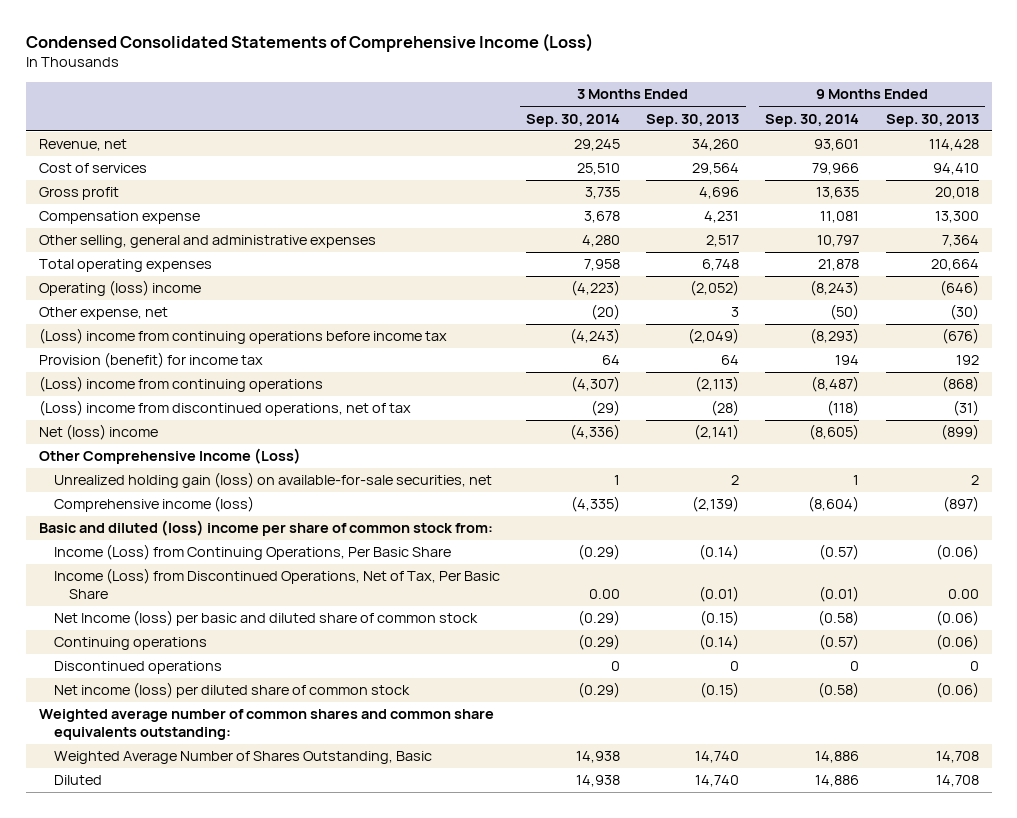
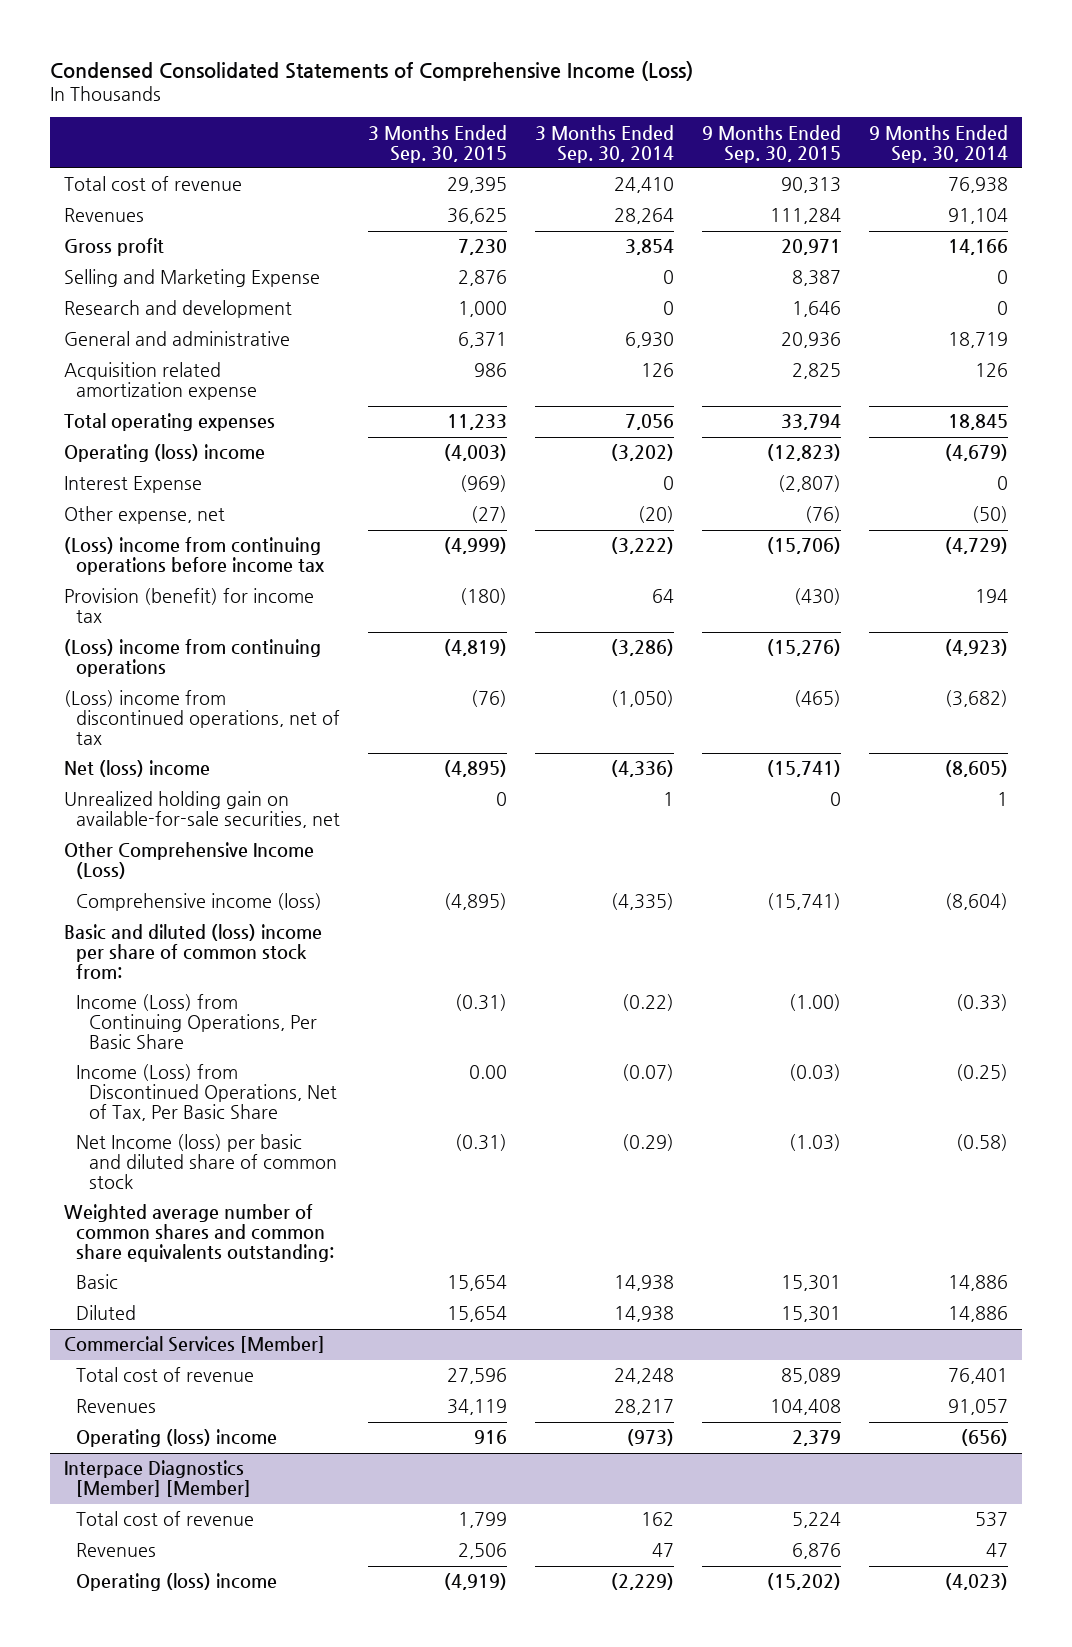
- | 3 Months Ended Sep. 30, 2014 | 3 Months Ended Sep. 30, 2013 | 9 Months Ended Sep. 30, 2014 | 9 Months Ended Sep. 30, 2013
+ | 3 Months Ended Sep. 30, 2015 | 3 Months Ended Sep. 30, 2014 | 9 Months Ended Sep. 30, 2015 | 9 Months Ended Sep. 30, 2014
- Revenue, net | 29,245 | 34,260 | 93,601 | 114,428
- Cost of services | 25,510 | 29,564 | 79,966 | 94,410
- Gross profit | 3,735 | 4,696 | 13,635 | 20,018
- Compensation expense | 3,678 | 4,231 | 11,081 | 13,300
- Other selling, general and administrative expenses | 4,280 | 2,517 | 10,797 | 7,364
- Total operating expenses | 7,958 | 6,748 | 21,878 | 20,664
- Operating (loss) income | (4,223) | (2,052) | (8,243) | (646)
+ Total cost of revenue | 29,395 | 24,410 | 90,313 | 76,938
+ Revenues | 36,625 | 28,264 | 111,284 | 91,104
+ Gross profit | 7,230 | 3,854 | 20,971 | 14,166
+ Selling and Marketing Expense | 2,876 | 0 | 8,387 | 0
+ Research and development | 1,000 | 0 | 1,646 | 0
+ General and administrative | 6,371 | 6,930 | 20,936 | 18,719
+ Acquisition related amortization expense | 986 | 126 | 2,825 | 126
+ Total operating expenses | 11,233 | 7,056 | 33,794 | 18,845
+ Operating (loss) income | (4,003) | (3,202) | (12,823) | (4,679)
+ Interest Expense | (969) | 0 | (2,807) | 0
- (Loss) income from continuing operations before income tax | (4,243) | (2,049) | (8,293) | (676)
+ (Loss) income from continuing operations before income tax | (4,999) | (3,222) | (15,706) | (4,729)
- (Loss) income from continuing operations | (4,307) | (2,113) | (8,487) | (868)
- (Loss) income from discontinued operations, net of tax | (29) | (28) | (118) | (31)
+ (Loss) income from continuing operations | (4,819) | (3,286) | (15,276) | (4,923)
+ (Loss) income from discontinued operations, net of tax | (76) | (1,050) | (465) | (3,682)
+ Unrealized holding gain on available-for-sale securities, net | 0 | 1 | 0 | 1
- Unrealized holding gain (loss) on available-for-sale securities, net | 1 | 2 | 1 | 2
- Income (Loss) from Continuing Operations, Per Basic Share | (0.29) | (0.14) | (0.57) | (0.06)
- Income (Loss) from Discontinued Operations, Net of Tax, Per Basic Share | 0.00 | (0.01) | (0.01) | 0.00
+ Income (Loss) from Continuing Operations, Per Basic Share | (0.31) | (0.22) | (1.00) | (0.33)
+ Income (Loss) from Discontinued Operations, Net of Tax, Per Basic Share | 0.00 | (0.07) | (0.03) | (0.25)
- Continuing operations | (0.29) | (0.14) | (0.57) | (0.06)
- Discontinued operations | 0 | 0 | 0 | 0
- Net income (loss) per diluted share of common stock | (0.29) | (0.15) | (0.58) | (0.06)
- Weighted Average Number of Shares Outstanding, Basic | 14,938 | 14,740 | 14,886 | 14,708
+ Basic | 15,654 | 14,938 | 15,301 | 14,886
+ Commercial Services [Member]
+ Total cost of revenue | 27,596 | 24,248 | 85,089 | 76,401
+ Revenues | 34,119 | 28,217 | 104,408 | 91,057
+ Operating (loss) income | 916 | (973) | 2,379 | (656)
+ Interpace Diagnostics [Member] [Member]
+ Total cost of revenue | 1,799 | 162 | 5,224 | 537
+ Revenues | 2,506 | 47 | 6,876 | 47
+ Operating (loss) income | (4,919) | (2,229) | (15,202) | (4,023)

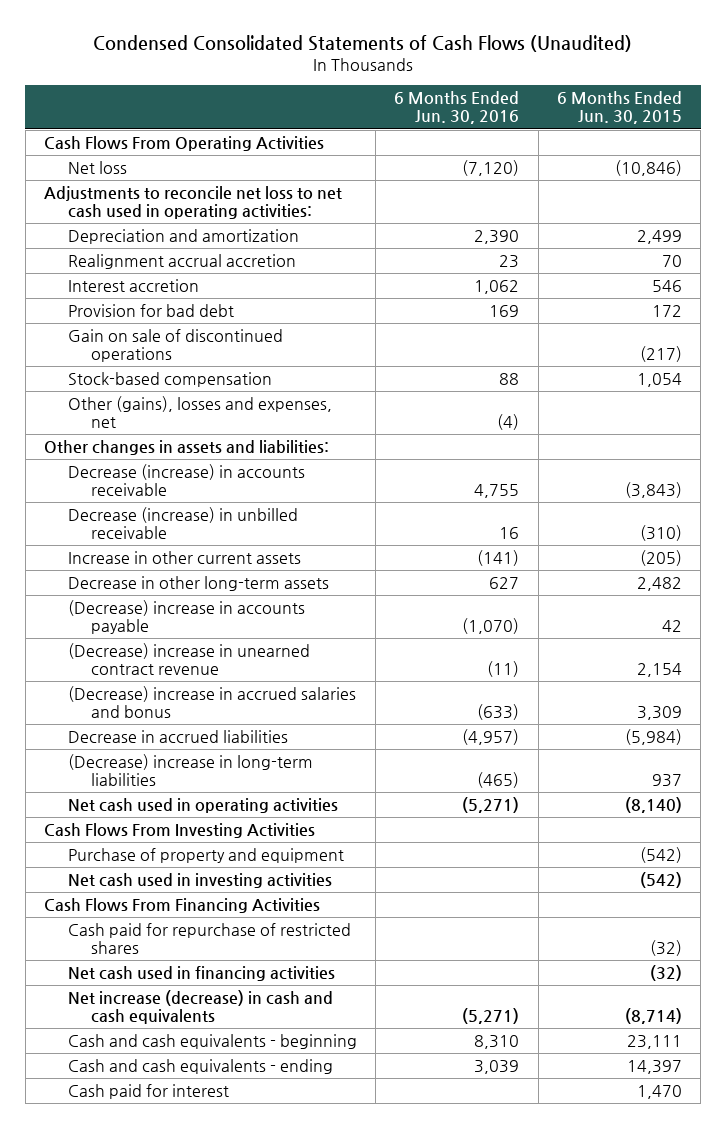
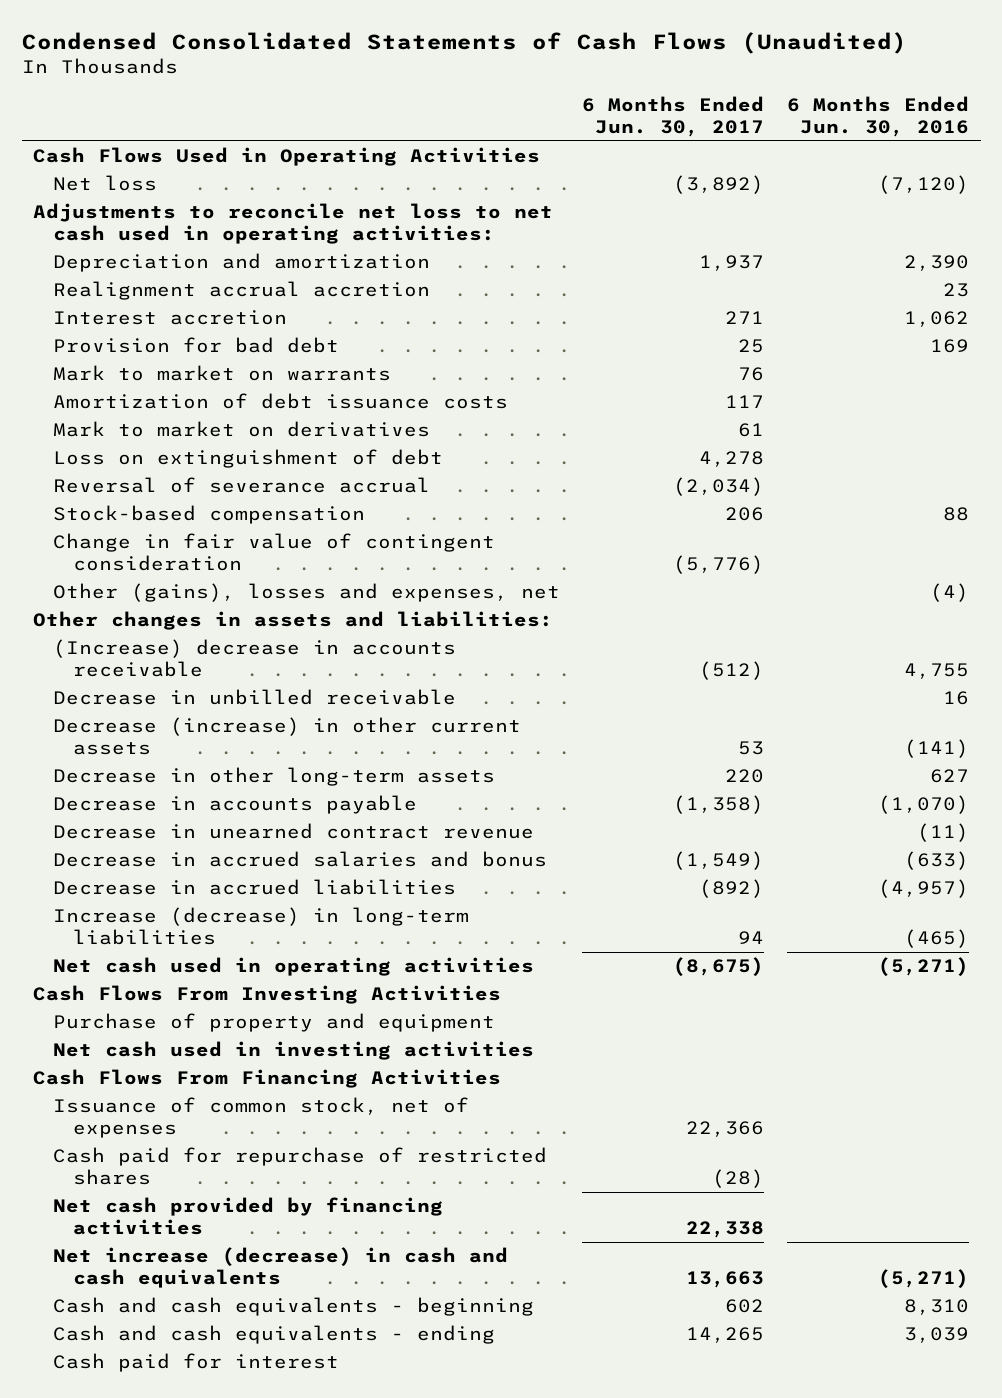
- | 6 Months Ended Jun. 30, 2016 | 6 Months Ended Jun. 30, 2015
+ | 6 Months Ended Jun. 30, 2017 | 6 Months Ended Jun. 30, 2016
- Cash Flows From Operating Activities
+ Cash Flows Used in Operating Activities
- Gain on sale of discontinued operations | | (217)
+ Mark to market on warrants | 76 |
+ Amortization of debt issuance costs | 117 |
+ Mark to market on derivatives | 61 |
+ Loss on extinguishment of debt | 4,278 |
+ Reversal of severance accrual | (2,034) |
+ Change in fair value of contingent consideration | (5,776) |
- Decrease (increase) in accounts receivable | 4,755 | (3,843)
- Decrease (increase) in unbilled receivable | 16 | (310)
- Increase in other current assets | (141) | (205)
+ (Increase) decrease in accounts receivable | (512) | 4,755
+ Decrease in unbilled receivable | | 16
+ Decrease (increase) in other current assets | 53 | (141)
- (Decrease) increase in accounts payable | (1,070) | 42
- (Decrease) increase in unearned contract revenue | (11) | 2,154
- (Decrease) increase in accrued salaries and bonus | (633) | 3,309
+ Decrease in accounts payable | (1,358) | (1,070)
+ Decrease in unearned contract revenue | | (11)
+ Decrease in accrued salaries and bonus | (1,549) | (633)
- (Decrease) increase in long-term liabilities | (465) | 937
+ Increase (decrease) in long-term liabilities | 94 | (465)
+ Issuance of common stock, net of expenses | 22,366 |
- Net cash used in financing activities | | (32)
+ Net cash provided by financing activities | 22,338 |

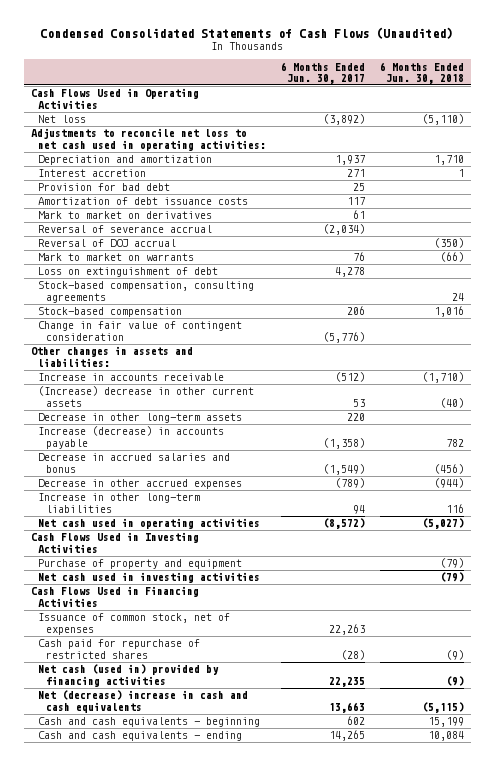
- | 6 Months Ended Jun. 30, 2017 | 6 Months Ended Jun. 30, 2016
+ | 6 Months Ended Jun. 30, 2017 | 6 Months Ended Jun. 30, 2018
- Realignment accrual accretion | | 23
+ Reversal of DOJ accrual | | (350)
moved down: Mark to market on warrants | 76 | (66)
moved down: Loss on extinguishment of debt | 4,278 |
+ Stock-based compensation, consulting agreements | | 24
- Other (gains), losses and expenses, net | | (4)
- (Increase) decrease in accounts receivable | (512) | 4,755
- Decrease in unbilled receivable | | 16
- Decrease (increase) in other current assets | 53 | (141)
+ Increase in accounts receivable | (512) | (1,710)
+ (Increase) decrease in other current assets | 53 | (40)
- Decrease in accounts payable | (1,358) | (1,070)
- Decrease in unearned contract revenue | | (11)
+ Increase (decrease) in accounts payable | (1,358) | 782
- Decrease in accrued liabilities | (892) | (4,957)
- Increase (decrease) in long-term liabilities | 94 | (465)
- Net cash used in operating activities | (8,675) | (5,271)
- Cash Flows From Investing Activities
+ Decrease in other accrued expenses | (789) | (944)
+ Increase in other long-term liabilities | 94 | 116
+ Net cash used in operating activities | (8,572) | (5,027)
+ Cash Flows Used in Investing Activities
- Cash Flows From Financing Activities
- Issuance of common stock, net of expenses | 22,366 |
+ Cash Flows Used in Financing Activities
+ Issuance of common stock, net of expenses | 22,263 |
- Net cash provided by financing activities | 22,338 |
- Net increase (decrease) in cash and cash equivalents | 13,663 | (5,271)
+ Net cash (used in) provided by financing activities | 22,235 | (9)
+ Net (decrease) increase in cash and cash equivalents | 13,663 | (5,115)
- Cash paid for interest

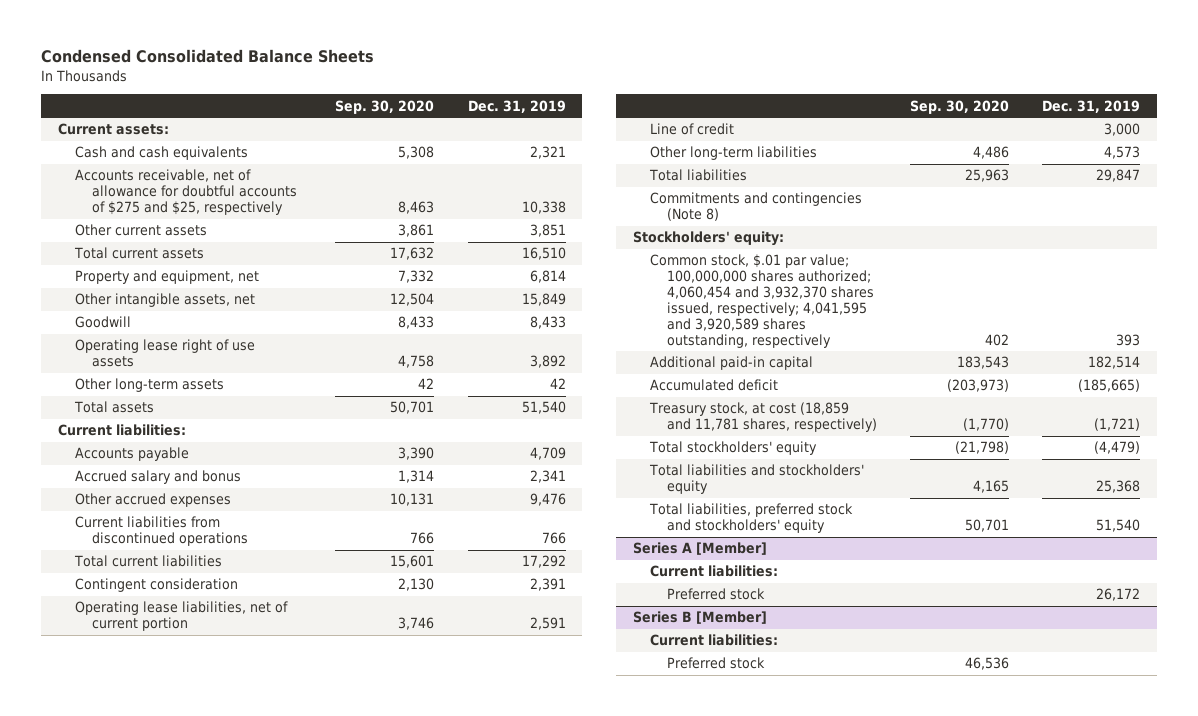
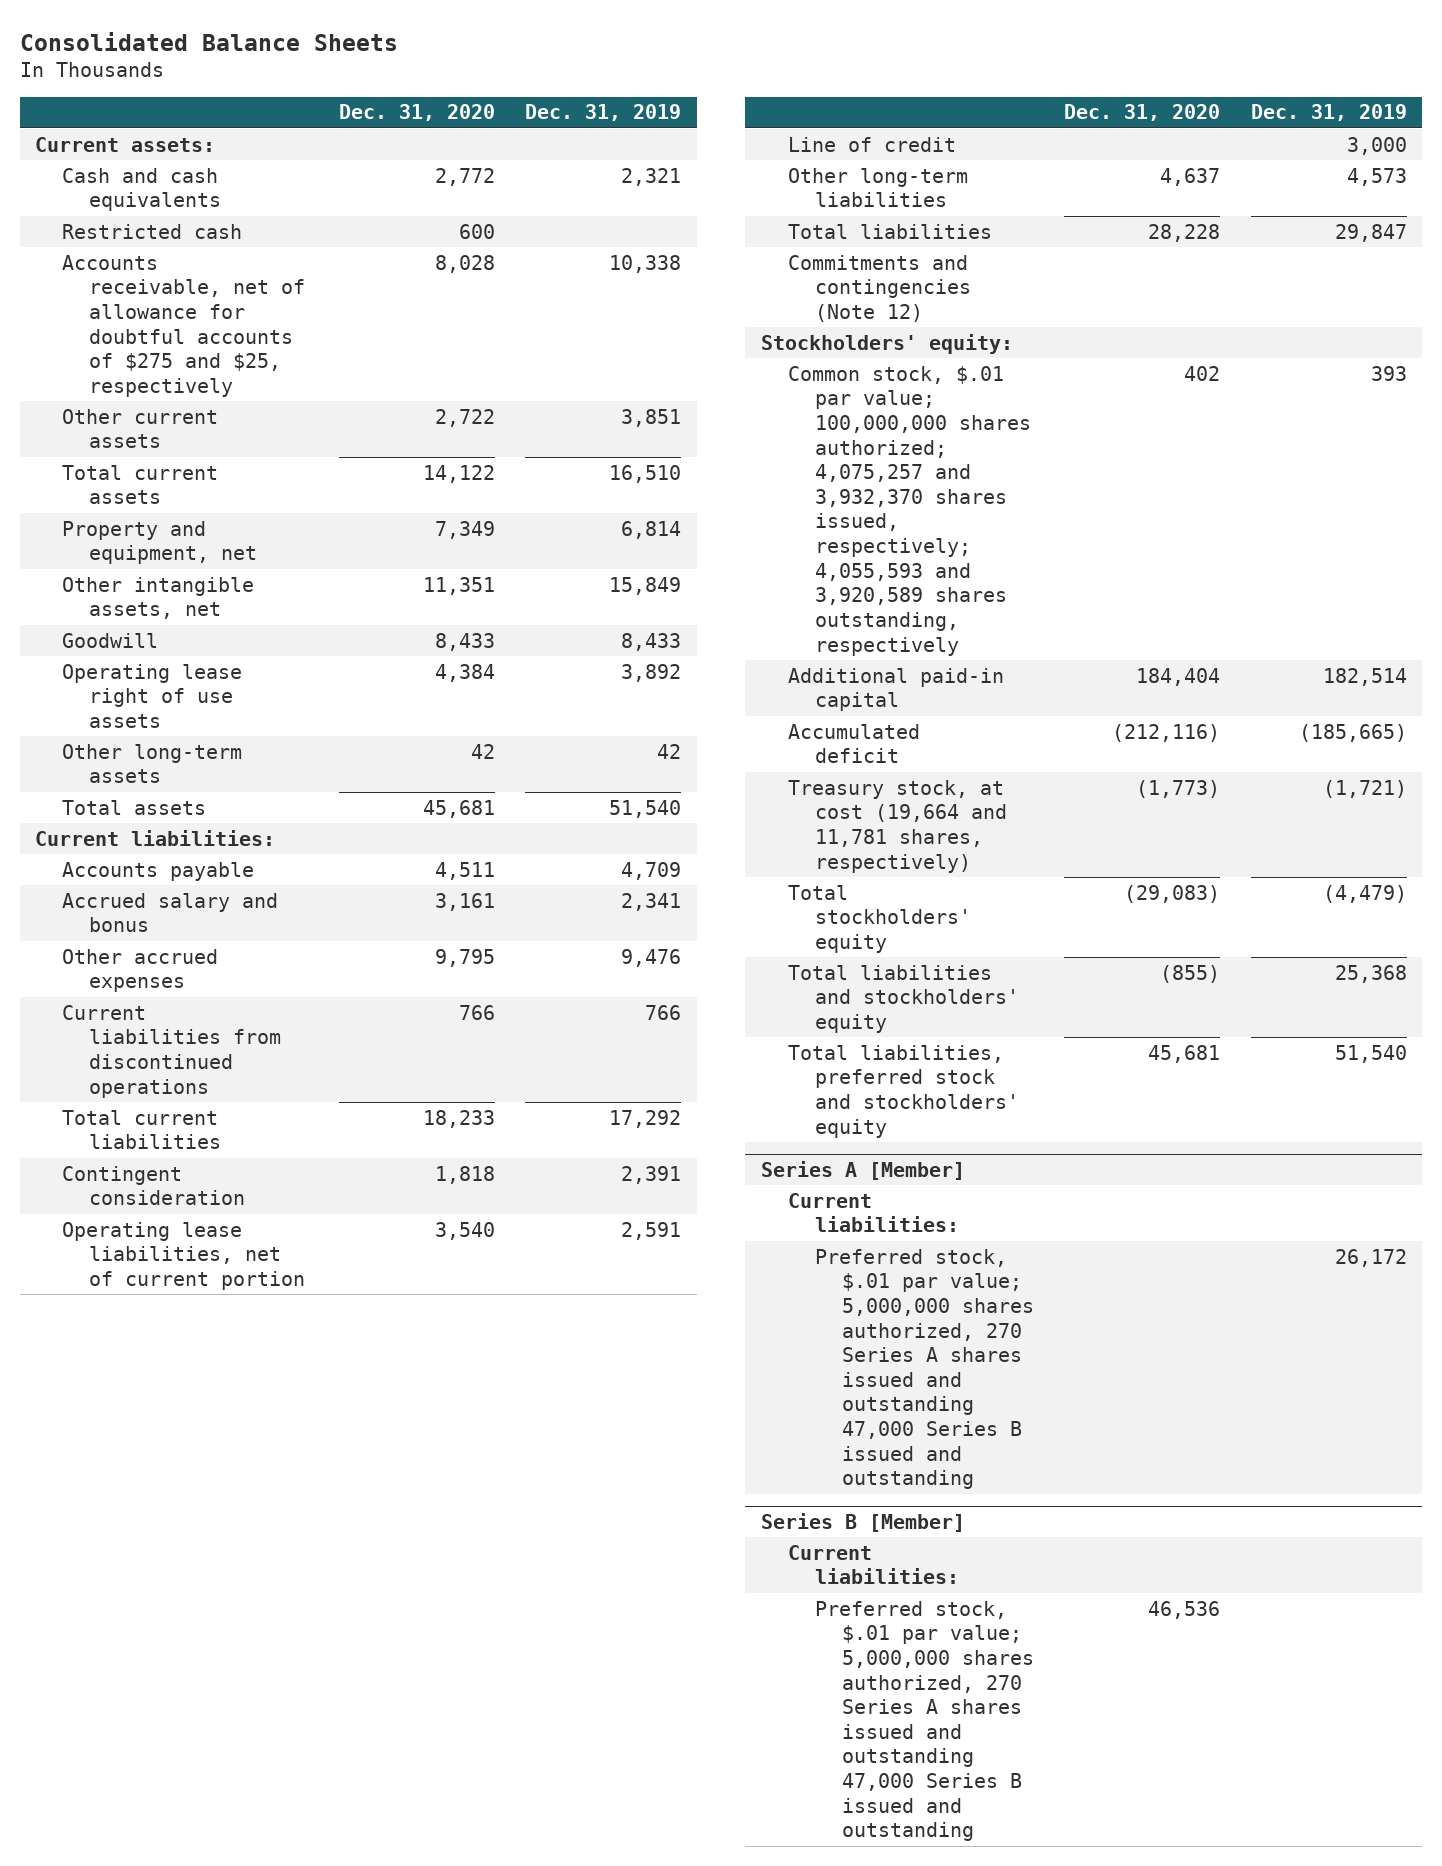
- Condensed Consolidated Balance Sheets
+ Consolidated Balance Sheets
- | Sep. 30, 2020 | Dec. 31, 2019
+ | Dec. 31, 2020 | Dec. 31, 2019
+ Restricted cash | 600 |
- Commitments and contingencies (Note 8)
+ Commitments and contingencies (Note 12)
- Common stock, $.01 par value; 100,000,000 shares authorized; 4,060,454 and 3,932,370 shares issued, respectively; 4,041,595 and 3,920,589 shares outstanding, respectively | 402 | 393
+ Common stock, $.01 par value; 100,000,000 shares authorized; 4,075,257 and 3,932,370 shares issued, respectively; 4,055,593 and 3,920,589 shares outstanding, respectively | 402 | 393
- Treasury stock, at cost (18,859 and 11,781 shares, respectively) | (1,770) | (1,721)
+ Treasury stock, at cost (19,664 and 11,781 shares, respectively) | (1,773) | (1,721)
@ Series A [Member]
- Preferred stock | | 26,172
+ Preferred stock, $.01 par value; 5,000,000 shares authorized, 270 Series A shares issued and outstanding 47,000 Series B issued and outstanding | | 26,172
@ Series B [Member]
- Preferred stock | 46,536 |
+ Preferred stock, $.01 par value; 5,000,000 shares authorized, 270 Series A shares issued and outstanding 47,000 Series B issued and outstanding | 46,536 |

